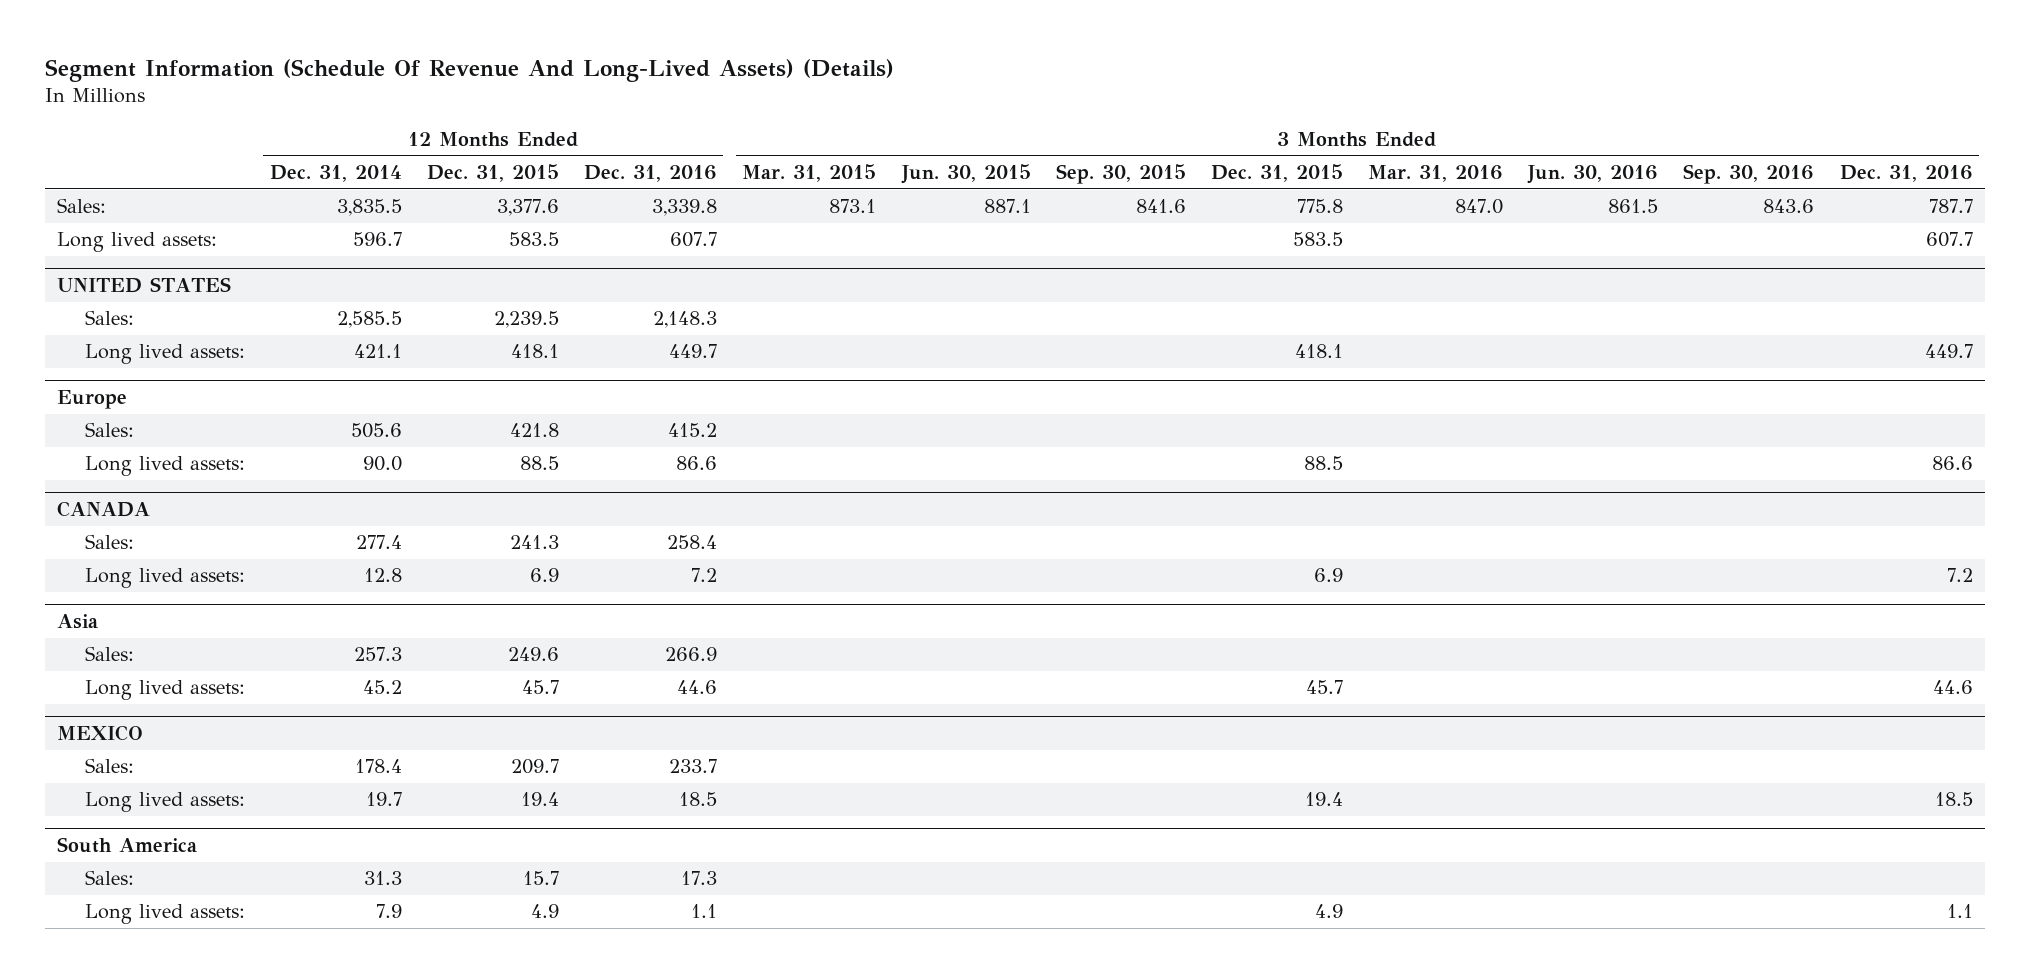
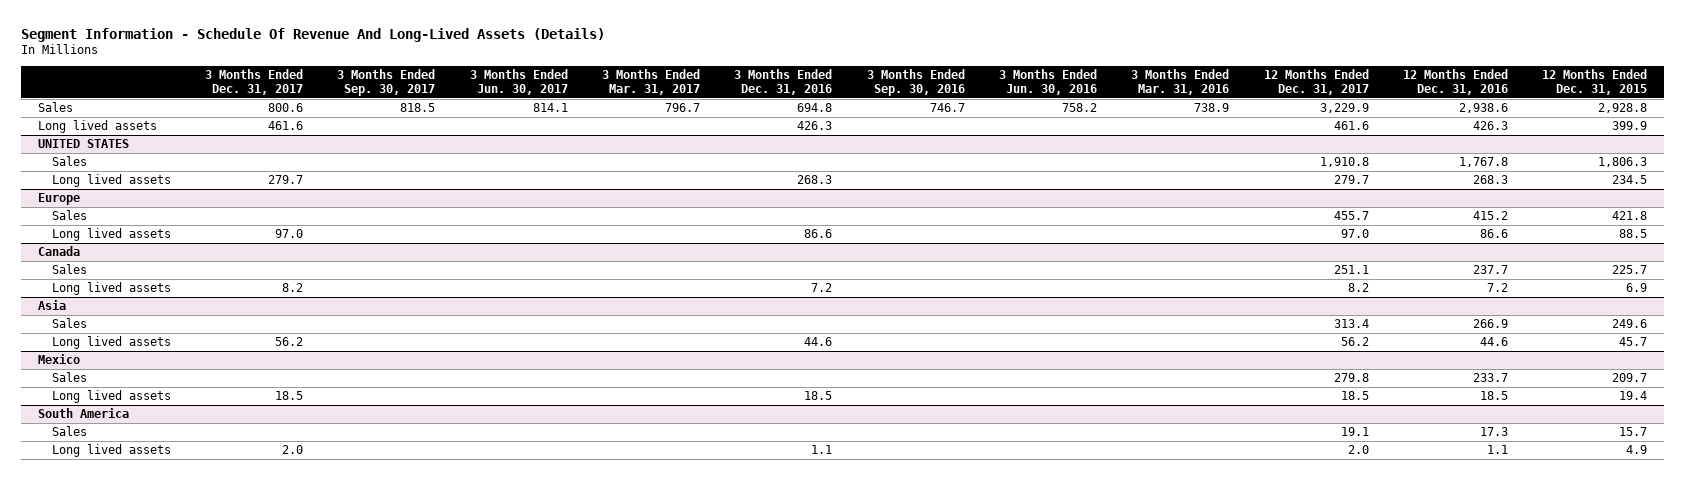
- Segment Information (Schedule Of Revenue And Long-Lived Assets) (Details)
+ Segment Information - Schedule Of Revenue And Long-Lived Assets (Details)
- | 12 Months Ended Dec. 31, 2014 | 12 Months Ended Dec. 31, 2015 | 12 Months Ended Dec. 31, 2016 | 3 Months Ended Mar. 31, 2015 | 3 Months Ended Jun. 30, 2015 | 3 Months Ended Sep. 30, 2015 | 3 Months Ended Dec. 31, 2015 | 3 Months Ended Mar. 31, 2016 | 3 Months Ended Jun. 30, 2016 | 3 Months Ended Sep. 30, 2016 | 3 Months Ended Dec. 31, 2016
+ | 3 Months Ended Dec. 31, 2017 | 3 Months Ended Sep. 30, 2017 | 3 Months Ended Jun. 30, 2017 | 3 Months Ended Mar. 31, 2017 | 3 Months Ended Dec. 31, 2016 | 3 Months Ended Sep. 30, 2016 | 3 Months Ended Jun. 30, 2016 | 3 Months Ended Mar. 31, 2016 | 12 Months Ended Dec. 31, 2017 | 12 Months Ended Dec. 31, 2016 | 12 Months Ended Dec. 31, 2015
- Sales: | 3,835.5 | 3,377.6 | 3,339.8 | 873.1 | 887.1 | 841.6 | 775.8 | 847.0 | 861.5 | 843.6 | 787.7
- Long lived assets: | 596.7 | 583.5 | 607.7 | | | | 583.5 | | | | 607.7
+ Sales | 800.6 | 818.5 | 814.1 | 796.7 | 694.8 | 746.7 | 758.2 | 738.9 | 3,229.9 | 2,938.6 | 2,928.8
+ Long lived assets | 461.6 | | | | 426.3 | | | | 461.6 | 426.3 | 399.9
@ UNITED STATES
- Sales: | 2,585.5 | 2,239.5 | 2,148.3 | | | | | | | |
- Long lived assets: | 421.1 | 418.1 | 449.7 | | | | 418.1 | | | | 449.7
+ Sales | | | | | | | | | 1,910.8 | 1,767.8 | 1,806.3
+ Long lived assets | 279.7 | | | | 268.3 | | | | 279.7 | 268.3 | 234.5
@ Europe
- Sales: | 505.6 | 421.8 | 415.2 | | | | | | | |
- Long lived assets: | 90.0 | 88.5 | 86.6 | | | | 88.5 | | | | 86.6
- CANADA
- Sales: | 277.4 | 241.3 | 258.4 | | | | | | | |
- Long lived assets: | 12.8 | 6.9 | 7.2 | | | | 6.9 | | | | 7.2
@ Europe
+ Sales | | | | | | | | | 455.7 | 415.2 | 421.8
+ Long lived assets | 97.0 | | | | 86.6 | | | | 97.0 | 86.6 | 88.5
+ Canada
+ Sales | | | | | | | | | 251.1 | 237.7 | 225.7
+ Long lived assets | 8.2 | | | | 7.2 | | | | 8.2 | 7.2 | 6.9
@ Asia
- Sales: | 257.3 | 249.6 | 266.9 | | | | | | | |
- Long lived assets: | 45.2 | 45.7 | 44.6 | | | | 45.7 | | | | 44.6
- MEXICO
- Sales: | 178.4 | 209.7 | 233.7 | | | | | | | |
- Long lived assets: | 19.7 | 19.4 | 18.5 | | | | 19.4 | | | | 18.5
@ Asia
+ Sales | | | | | | | | | 313.4 | 266.9 | 249.6
+ Long lived assets | 56.2 | | | | 44.6 | | | | 56.2 | 44.6 | 45.7
+ Mexico
+ Sales | | | | | | | | | 279.8 | 233.7 | 209.7
+ Long lived assets | 18.5 | | | | 18.5 | | | | 18.5 | 18.5 | 19.4
@ South America
- Sales: | 31.3 | 15.7 | 17.3 | | | | | | | |
- Long lived assets: | 7.9 | 4.9 | 1.1 | | | | 4.9 | | | | 1.1
+ Sales | | | | | | | | | 19.1 | 17.3 | 15.7
+ Long lived assets | 2.0 | | | | 1.1 | | | | 2.0 | 1.1 | 4.9

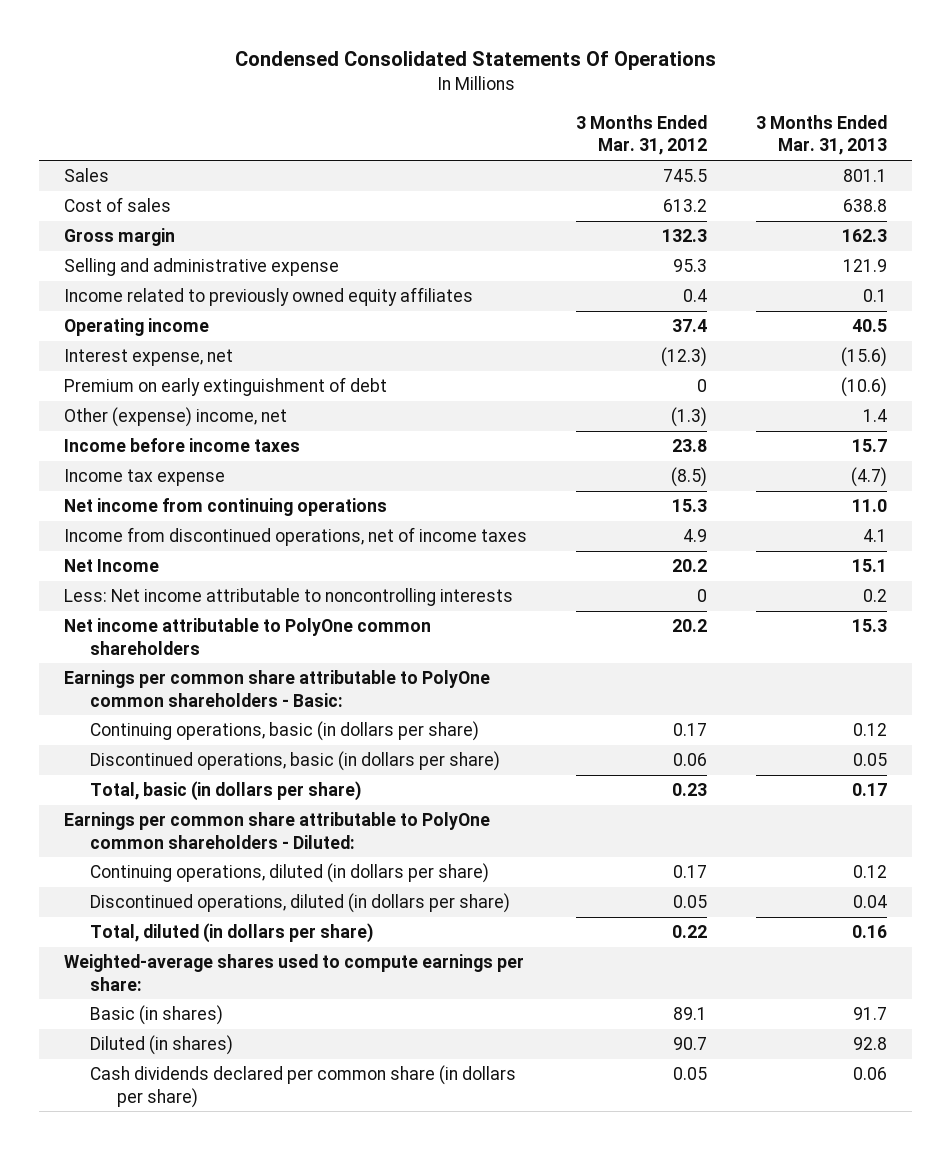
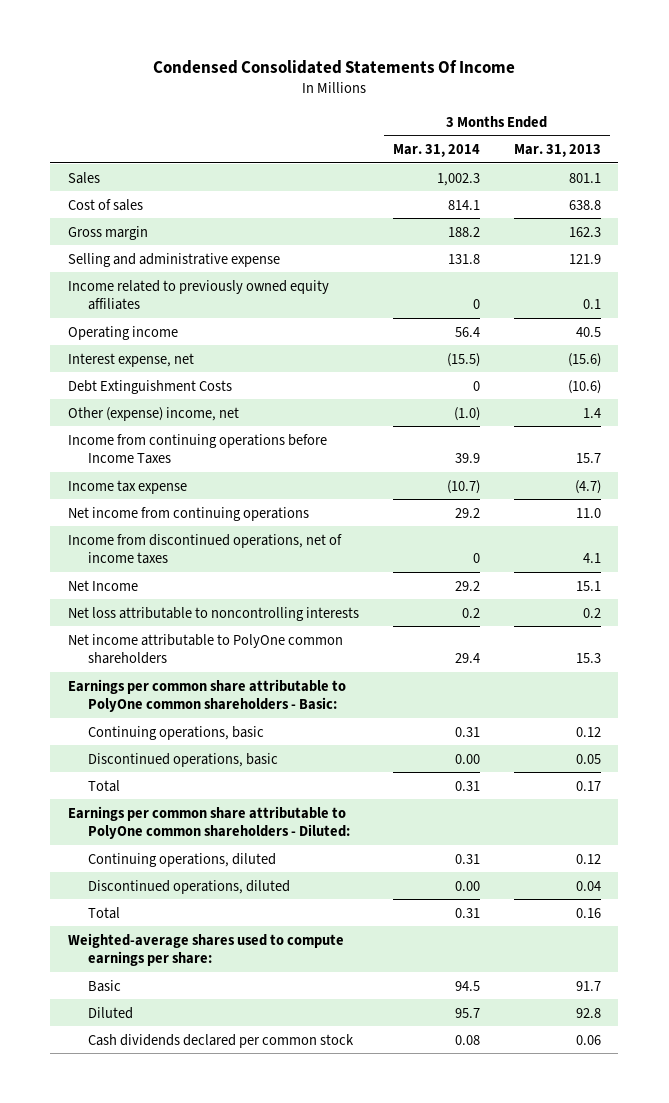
- Condensed Consolidated Statements Of Operations
+ Condensed Consolidated Statements Of Income
- | 3 Months Ended Mar. 31, 2012 | 3 Months Ended Mar. 31, 2013
+ | 3 Months Ended Mar. 31, 2014 | 3 Months Ended Mar. 31, 2013
- Premium on early extinguishment of debt | 0 | (10.6)
+ Debt Extinguishment Costs | 0 | (10.6)
- Income before income taxes | 23.8 | 15.7
+ Income from continuing operations before Income Taxes | 39.9 | 15.7
- Less: Net income attributable to noncontrolling interests | 0 | 0.2
+ Net loss attributable to noncontrolling interests | 0.2 | 0.2
- Continuing operations, basic (in dollars per share) | 0.17 | 0.12
- Discontinued operations, basic (in dollars per share) | 0.06 | 0.05
- Total, basic (in dollars per share) | 0.23 | 0.17
+ Continuing operations, basic | 0.31 | 0.12
+ Discontinued operations, basic | 0.00 | 0.05
+ Total | 0.31 | 0.17
- Continuing operations, diluted (in dollars per share) | 0.17 | 0.12
- Discontinued operations, diluted (in dollars per share) | 0.05 | 0.04
- Total, diluted (in dollars per share) | 0.22 | 0.16
+ Continuing operations, diluted | 0.31 | 0.12
+ Discontinued operations, diluted | 0.00 | 0.04
+ Total | 0.31 | 0.16
- Basic (in shares) | 89.1 | 91.7
- Diluted (in shares) | 90.7 | 92.8
- Cash dividends declared per common share (in dollars per share) | 0.05 | 0.06
+ Basic | 94.5 | 91.7
+ Diluted | 95.7 | 92.8
+ Cash dividends declared per common stock | 0.08 | 0.06

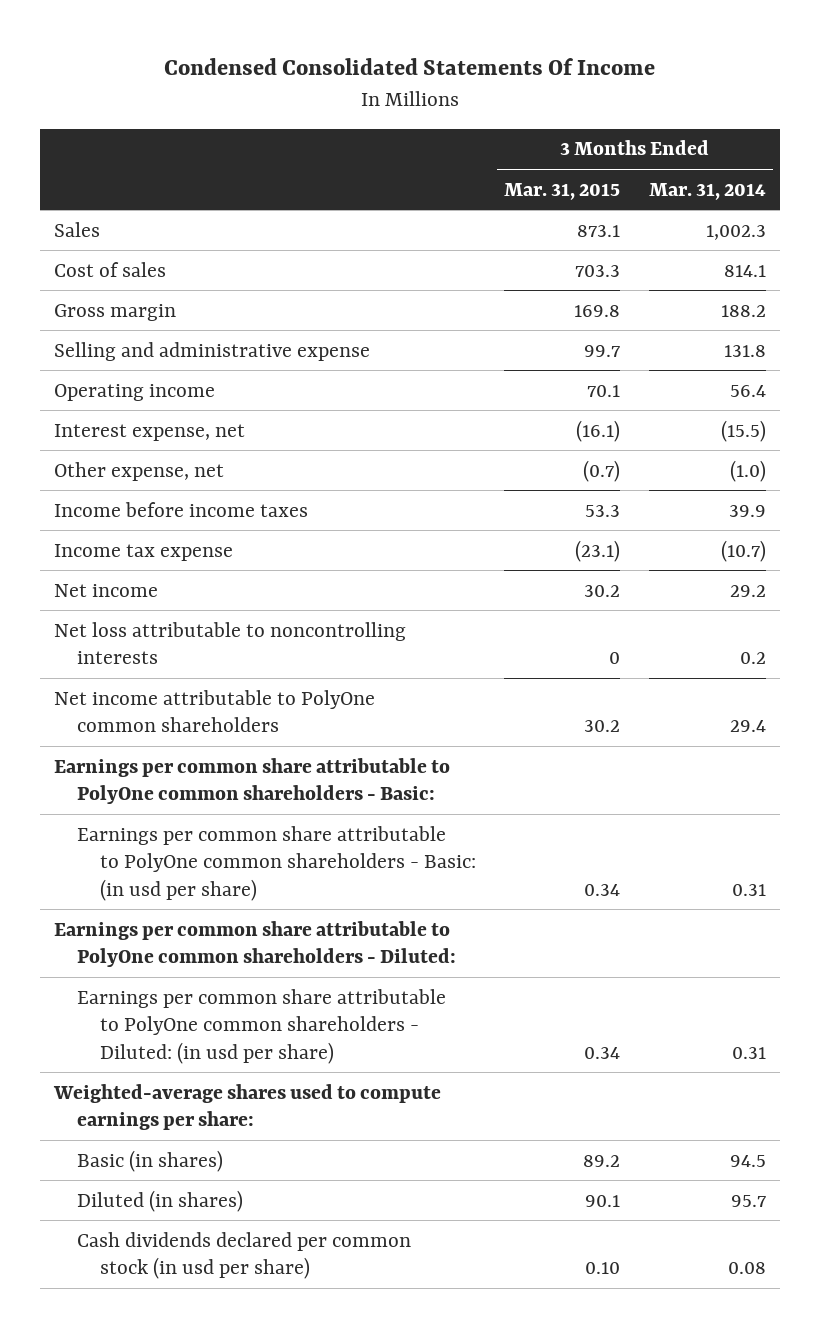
- | 3 Months Ended Mar. 31, 2014 | 3 Months Ended Mar. 31, 2013
+ | 3 Months Ended Mar. 31, 2015 | 3 Months Ended Mar. 31, 2014
- Income related to previously owned equity affiliates | 0 | 0.1
- Debt Extinguishment Costs | 0 | (10.6)
- Other (expense) income, net | (1.0) | 1.4
- Income from continuing operations before Income Taxes | 39.9 | 15.7
+ Other expense, net | (0.7) | (1.0)
+ Income before income taxes | 53.3 | 39.9
- Net income from continuing operations | 29.2 | 11.0
- Income from discontinued operations, net of income taxes | 0 | 4.1
- Net Income | 29.2 | 15.1
+ Net income | 30.2 | 29.2
- Continuing operations, basic | 0.31 | 0.12
- Discontinued operations, basic | 0.00 | 0.05
- Total | 0.31 | 0.17
+ Earnings per common share attributable to PolyOne common shareholders - Basic: (in usd per share) | 0.34 | 0.31
- Continuing operations, diluted | 0.31 | 0.12
- Discontinued operations, diluted | 0.00 | 0.04
- Total | 0.31 | 0.16
+ Earnings per common share attributable to PolyOne common shareholders - Diluted: (in usd per share) | 0.34 | 0.31
- Basic | 94.5 | 91.7
- Diluted | 95.7 | 92.8
- Cash dividends declared per common stock | 0.08 | 0.06
+ Basic (in shares) | 89.2 | 94.5
+ Diluted (in shares) | 90.1 | 95.7
+ Cash dividends declared per common stock (in usd per share) | 0.10 | 0.08

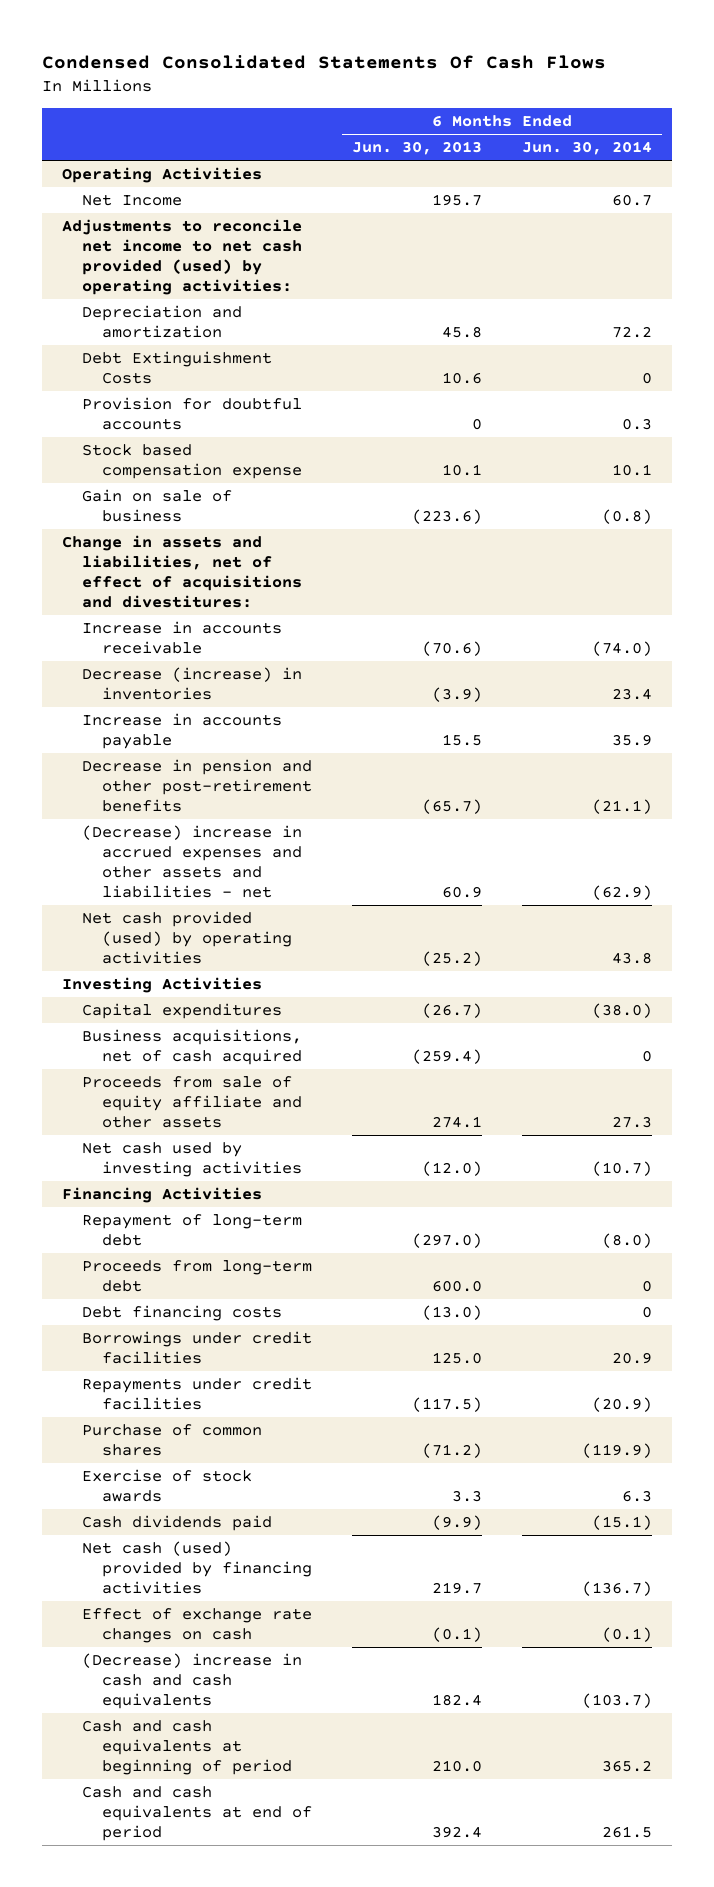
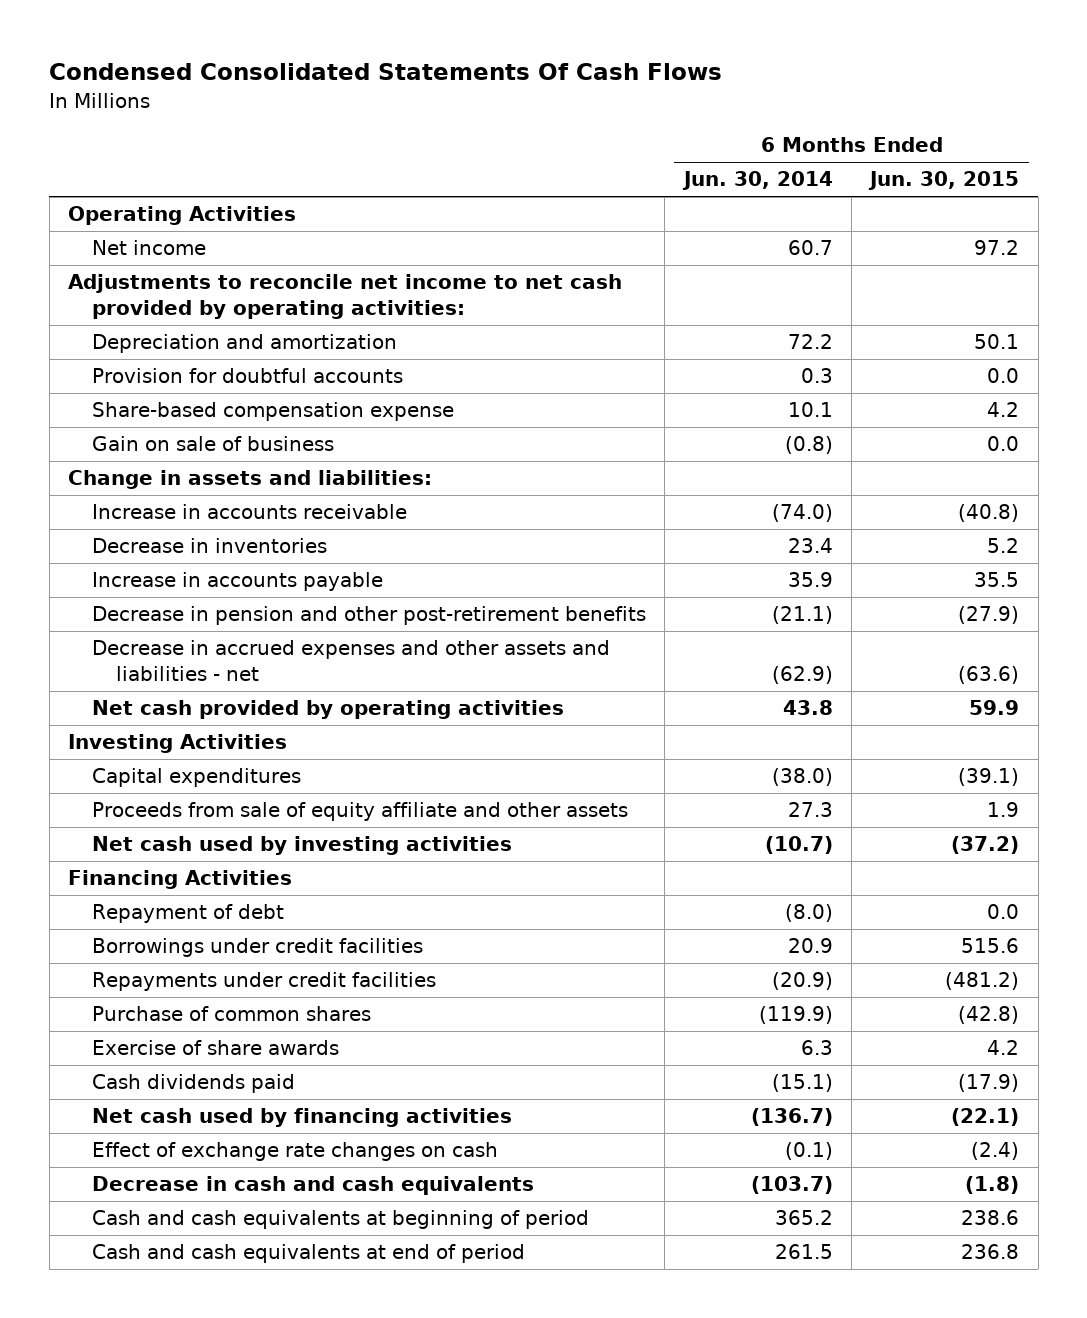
- | 6 Months Ended Jun. 30, 2013 | 6 Months Ended Jun. 30, 2014
+ | 6 Months Ended Jun. 30, 2014 | 6 Months Ended Jun. 30, 2015
- Net Income | 195.7 | 60.7
- Adjustments to reconcile net income to net cash provided (used) by operating activities:
+ Net income | 60.7 | 97.2
+ Adjustments to reconcile net income to net cash provided by operating activities:
- Debt Extinguishment Costs | 10.6 | 0
- Stock based compensation expense | 10.1 | 10.1
+ Share-based compensation expense | 10.1 | 4.2
- Change in assets and liabilities, net of effect of acquisitions and divestitures:
+ Change in assets and liabilities:
- Decrease (increase) in inventories | (3.9) | 23.4
+ Decrease in inventories | 23.4 | 5.2
- (Decrease) increase in accrued expenses and other assets and liabilities - net | 60.9 | (62.9)
- Net cash provided (used) by operating activities | (25.2) | 43.8
+ Decrease in accrued expenses and other assets and liabilities - net | (62.9) | (63.6)
+ Net cash provided by operating activities | 43.8 | 59.9
- Business acquisitions, net of cash acquired | (259.4) | 0
- Repayment of long-term debt | (297.0) | (8.0)
- Proceeds from long-term debt | 600.0 | 0
- Debt financing costs | (13.0) | 0
+ Repayment of debt | (8.0) | 0.0
- Exercise of stock awards | 3.3 | 6.3
+ Exercise of share awards | 6.3 | 4.2
- Net cash (used) provided by financing activities | 219.7 | (136.7)
+ Net cash used by financing activities | (136.7) | (22.1)
- (Decrease) increase in cash and cash equivalents | 182.4 | (103.7)
+ Decrease in cash and cash equivalents | (103.7) | (1.8)

